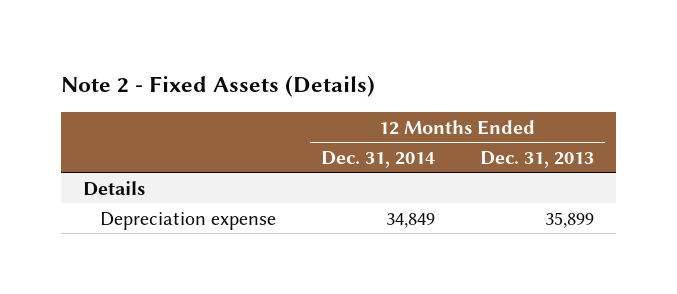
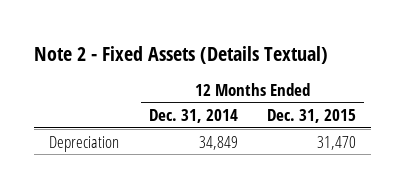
- Note 2 - Fixed Assets (Details)
+ Note 2 - Fixed Assets (Details Textual)
- | 12 Months Ended Dec. 31, 2014 | 12 Months Ended Dec. 31, 2013
+ | 12 Months Ended Dec. 31, 2014 | 12 Months Ended Dec. 31, 2015
- Details
- Depreciation expense | 34,849 | 35,899
+ Depreciation | 34,849 | 31,470

